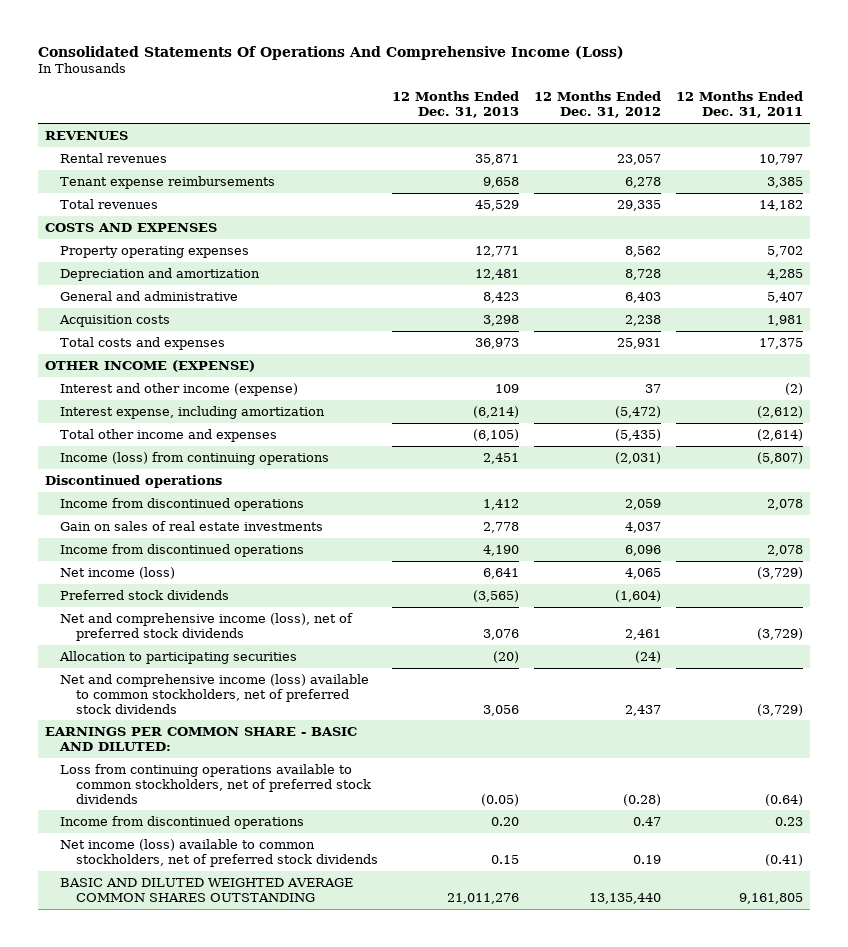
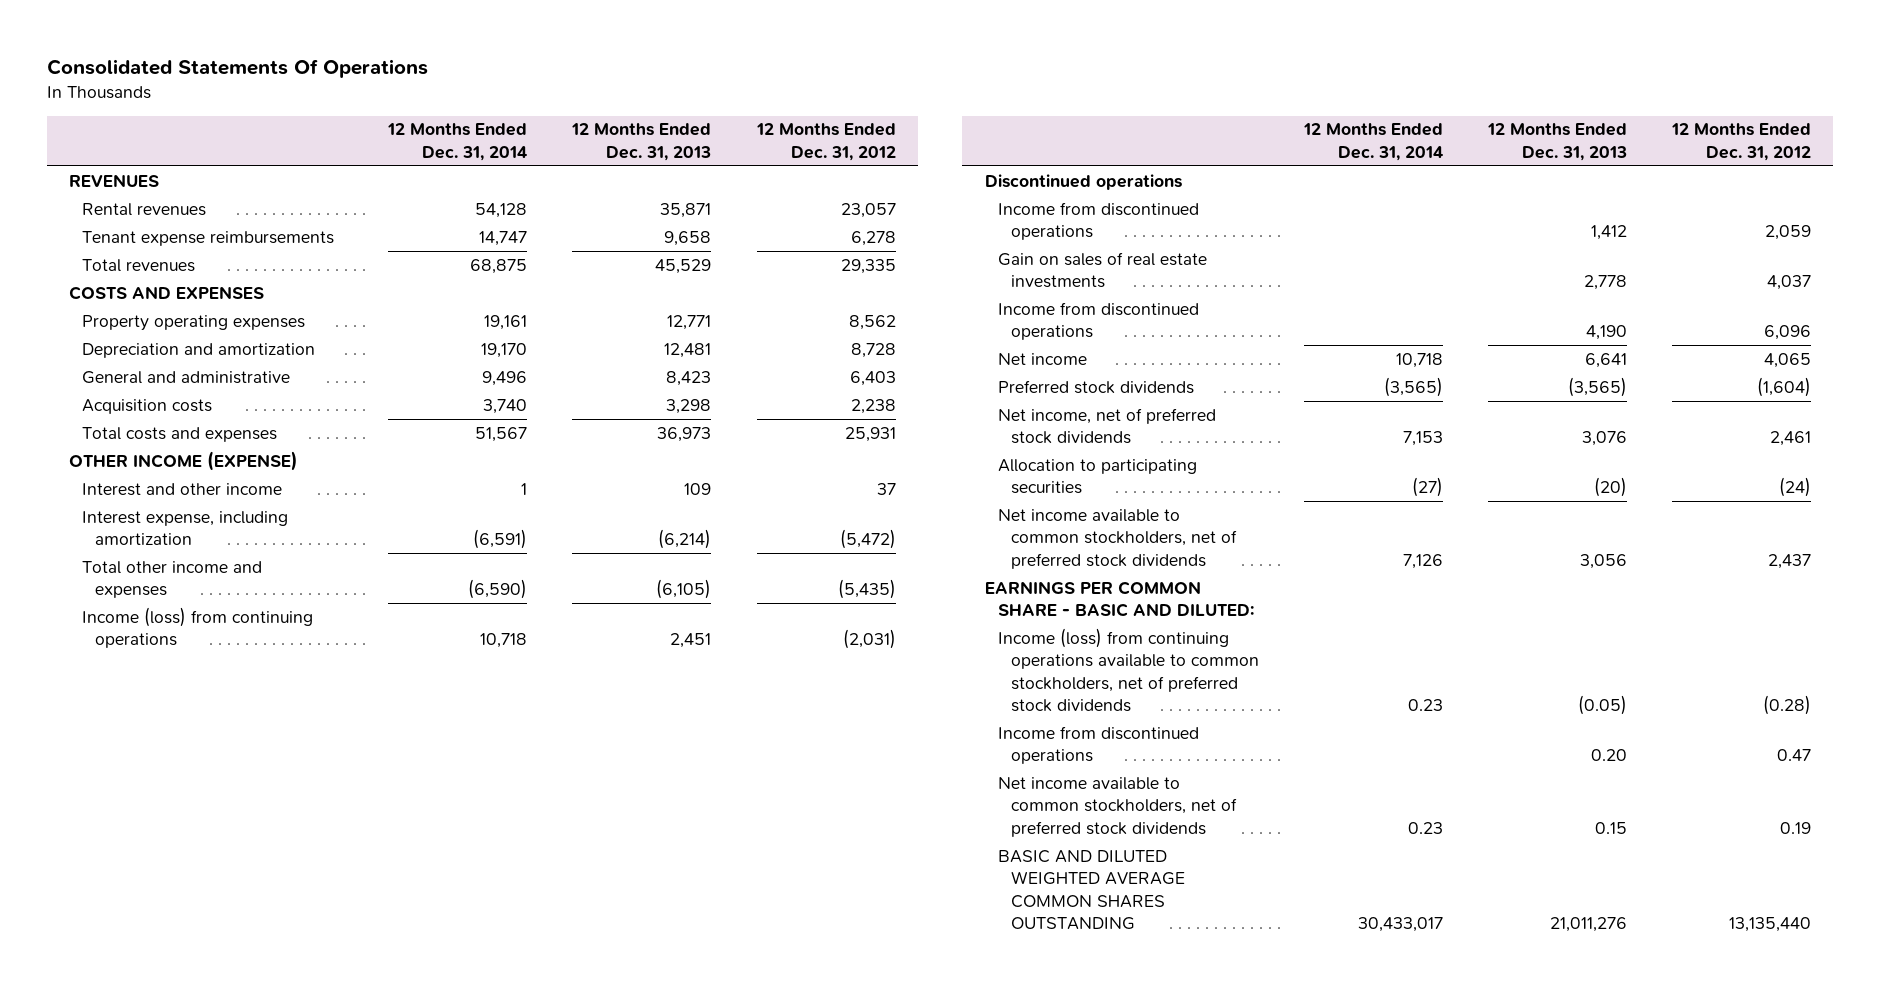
- Consolidated Statements Of Operations And Comprehensive Income (Loss)
+ Consolidated Statements Of Operations
- | 12 Months Ended Dec. 31, 2013 | 12 Months Ended Dec. 31, 2012 | 12 Months Ended Dec. 31, 2011
+ | 12 Months Ended Dec. 31, 2014 | 12 Months Ended Dec. 31, 2013 | 12 Months Ended Dec. 31, 2012
- Interest and other income (expense) | 109 | 37 | (2)
+ Interest and other income | 1 | 109 | 37
- Net income (loss) | 6,641 | 4,065 | (3,729)
+ Net income | 10,718 | 6,641 | 4,065
- Net and comprehensive income (loss), net of preferred stock dividends | 3,076 | 2,461 | (3,729)
+ Net income, net of preferred stock dividends | 7,153 | 3,076 | 2,461
- Net and comprehensive income (loss) available to common stockholders, net of preferred stock dividends | 3,056 | 2,437 | (3,729)
+ Net income available to common stockholders, net of preferred stock dividends | 7,126 | 3,056 | 2,437
- Loss from continuing operations available to common stockholders, net of preferred stock dividends | (0.05) | (0.28) | (0.64)
+ Income (loss) from continuing operations available to common stockholders, net of preferred stock dividends | 0.23 | (0.05) | (0.28)
- Net income (loss) available to common stockholders, net of preferred stock dividends | 0.15 | 0.19 | (0.41)
+ Net income available to common stockholders, net of preferred stock dividends | 0.23 | 0.15 | 0.19

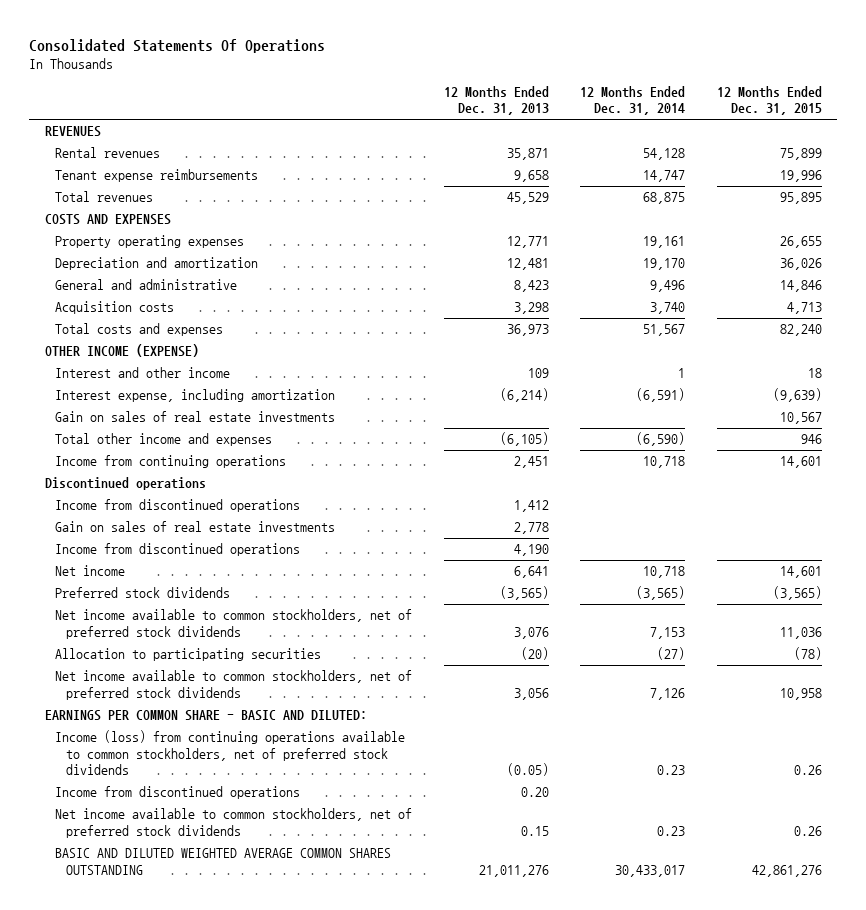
- | 12 Months Ended Dec. 31, 2014 | 12 Months Ended Dec. 31, 2013 | 12 Months Ended Dec. 31, 2012
+ | 12 Months Ended Dec. 31, 2013 | 12 Months Ended Dec. 31, 2014 | 12 Months Ended Dec. 31, 2015
+ Gain on sales of real estate investments | | | 10,567
- Income (loss) from continuing operations | 10,718 | 2,451 | (2,031)
+ Income from continuing operations | 2,451 | 10,718 | 14,601
- Net income, net of preferred stock dividends | 7,153 | 3,076 | 2,461
+ Net income available to common stockholders, net of preferred stock dividends | 3,076 | 7,153 | 11,036

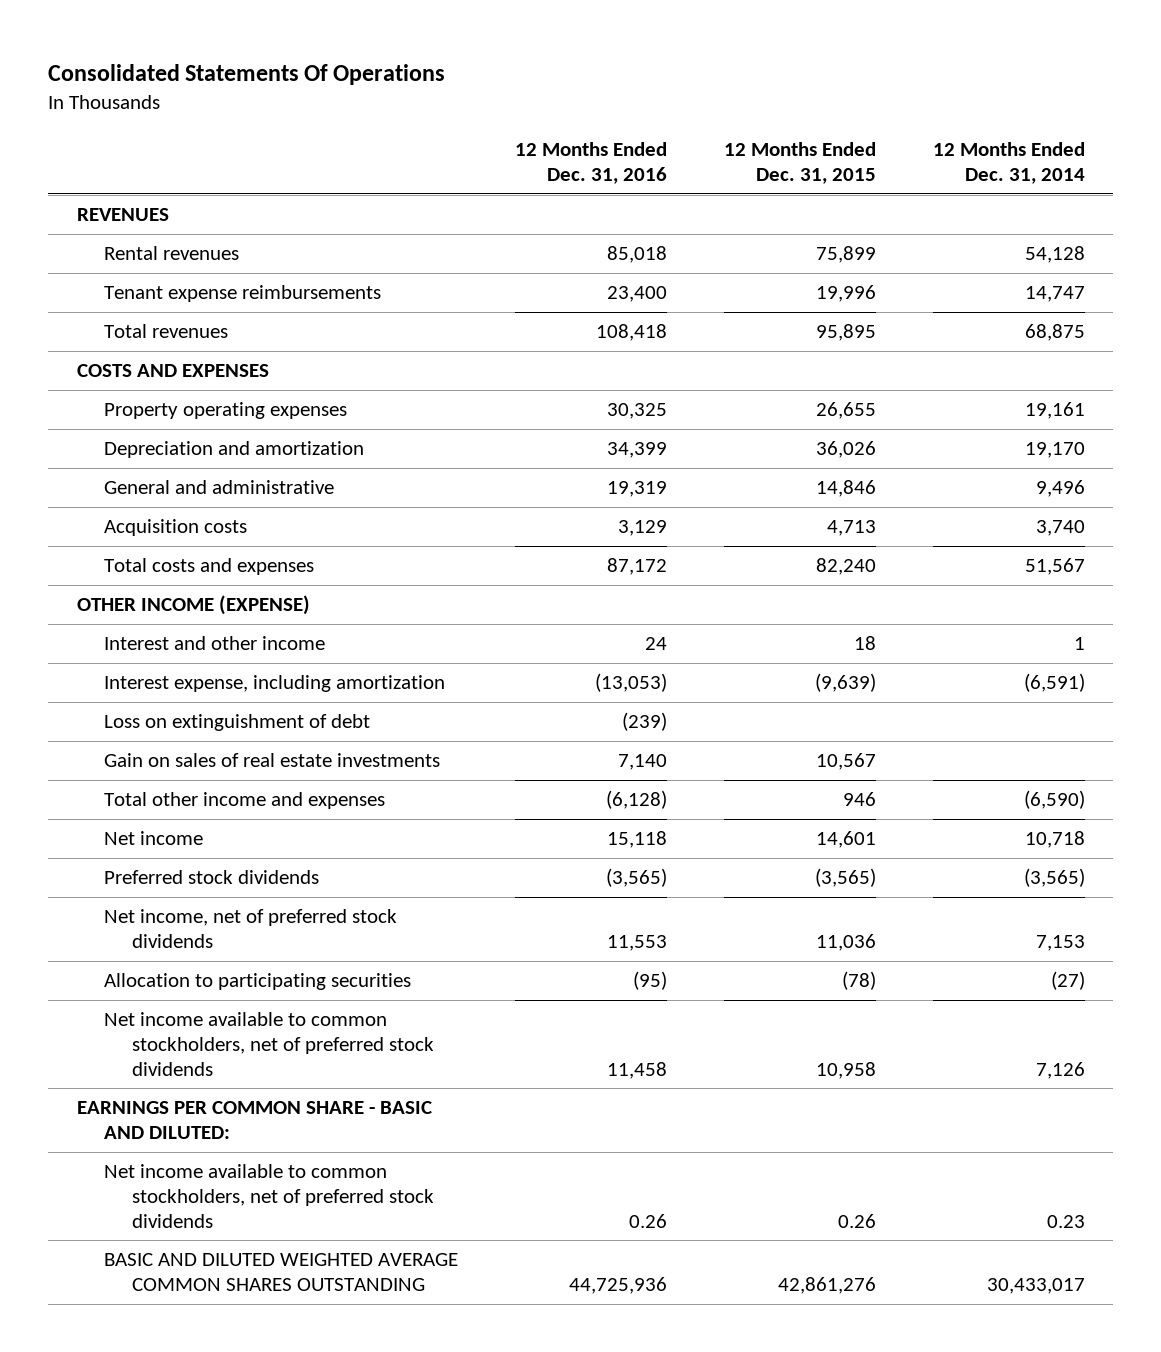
- | 12 Months Ended Dec. 31, 2013 | 12 Months Ended Dec. 31, 2014 | 12 Months Ended Dec. 31, 2015
+ | 12 Months Ended Dec. 31, 2016 | 12 Months Ended Dec. 31, 2015 | 12 Months Ended Dec. 31, 2014
+ Loss on extinguishment of debt | (239) | |
- Income from continuing operations | 2,451 | 10,718 | 14,601
- Discontinued operations
- Income from discontinued operations | 1,412 | |
- Gain on sales of real estate investments | 2,778 | |
- Income from discontinued operations | 4,190 | |
- Net income available to common stockholders, net of preferred stock dividends | 3,076 | 7,153 | 11,036
+ Net income, net of preferred stock dividends | 11,553 | 11,036 | 7,153
- Income (loss) from continuing operations available to common stockholders, net of preferred stock dividends | (0.05) | 0.23 | 0.26
- Income from discontinued operations | 0.20 | |

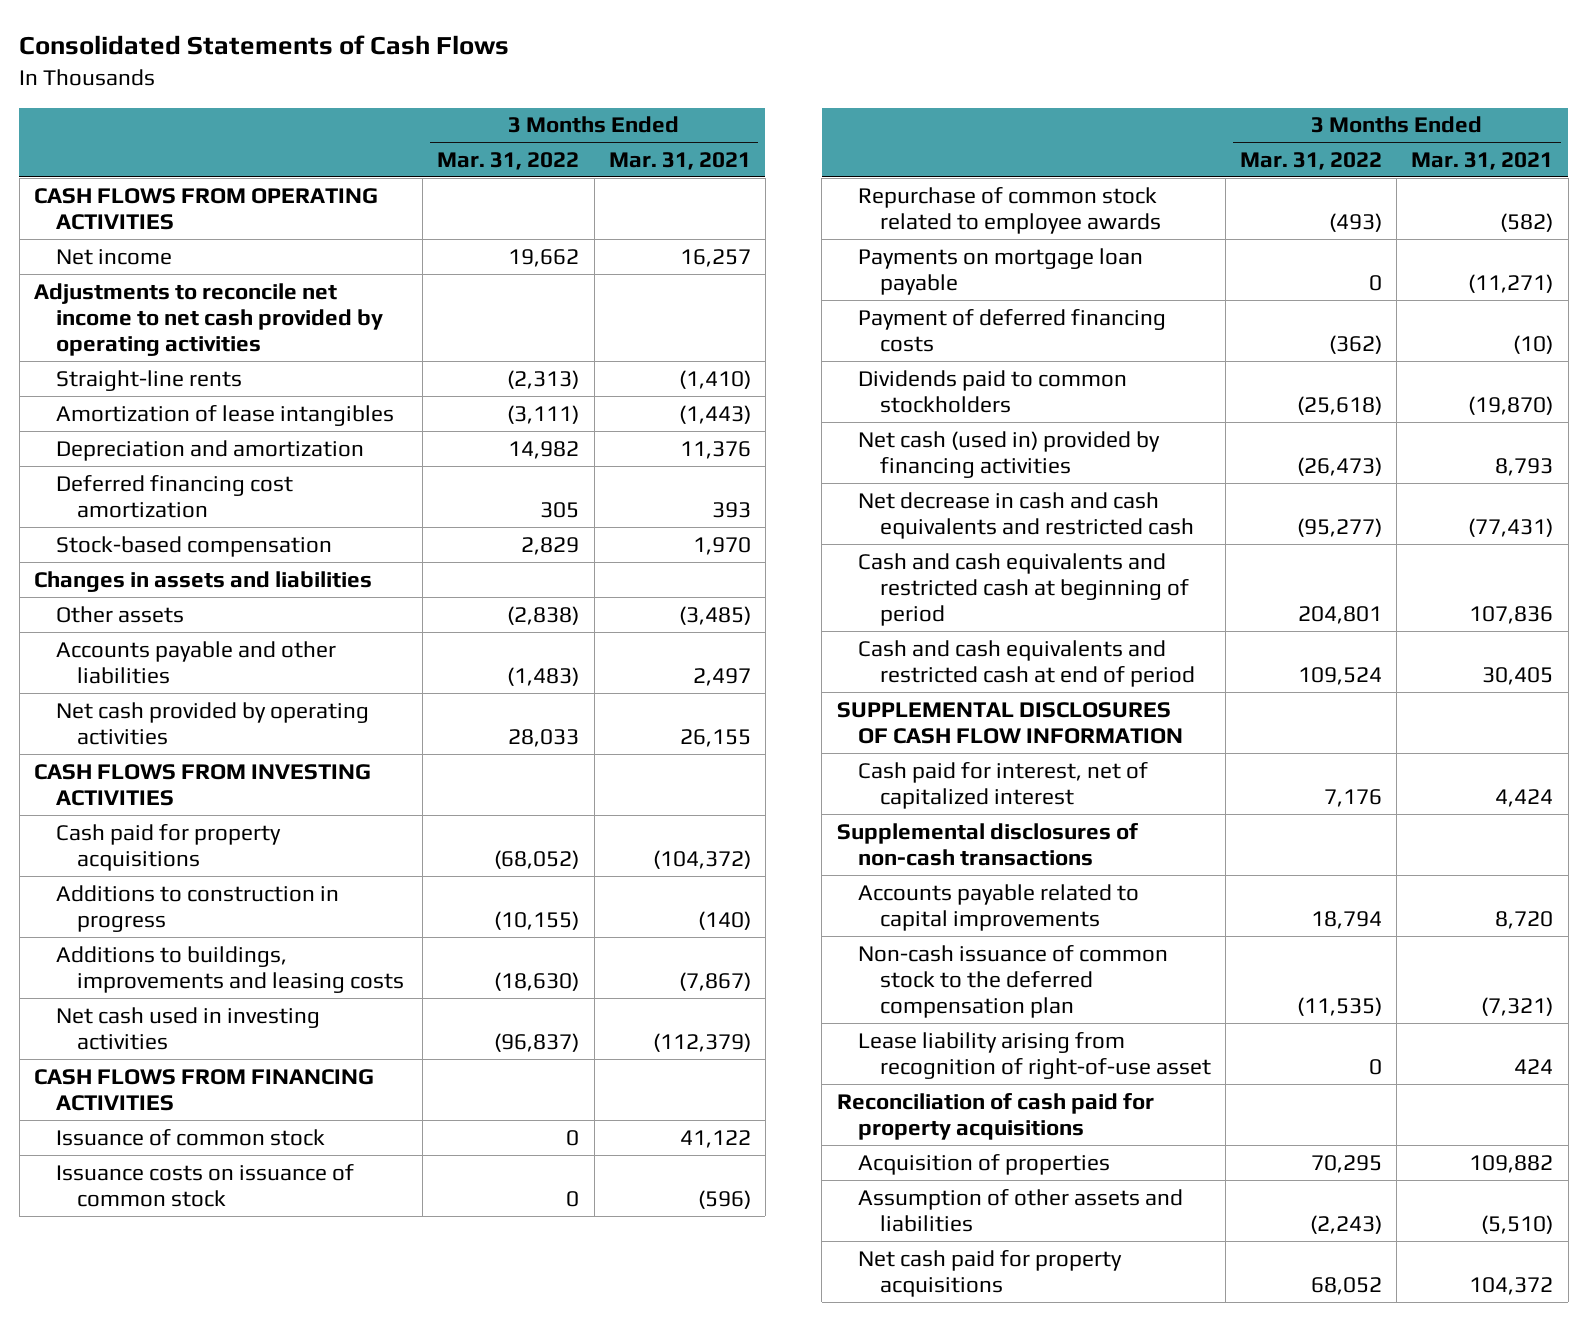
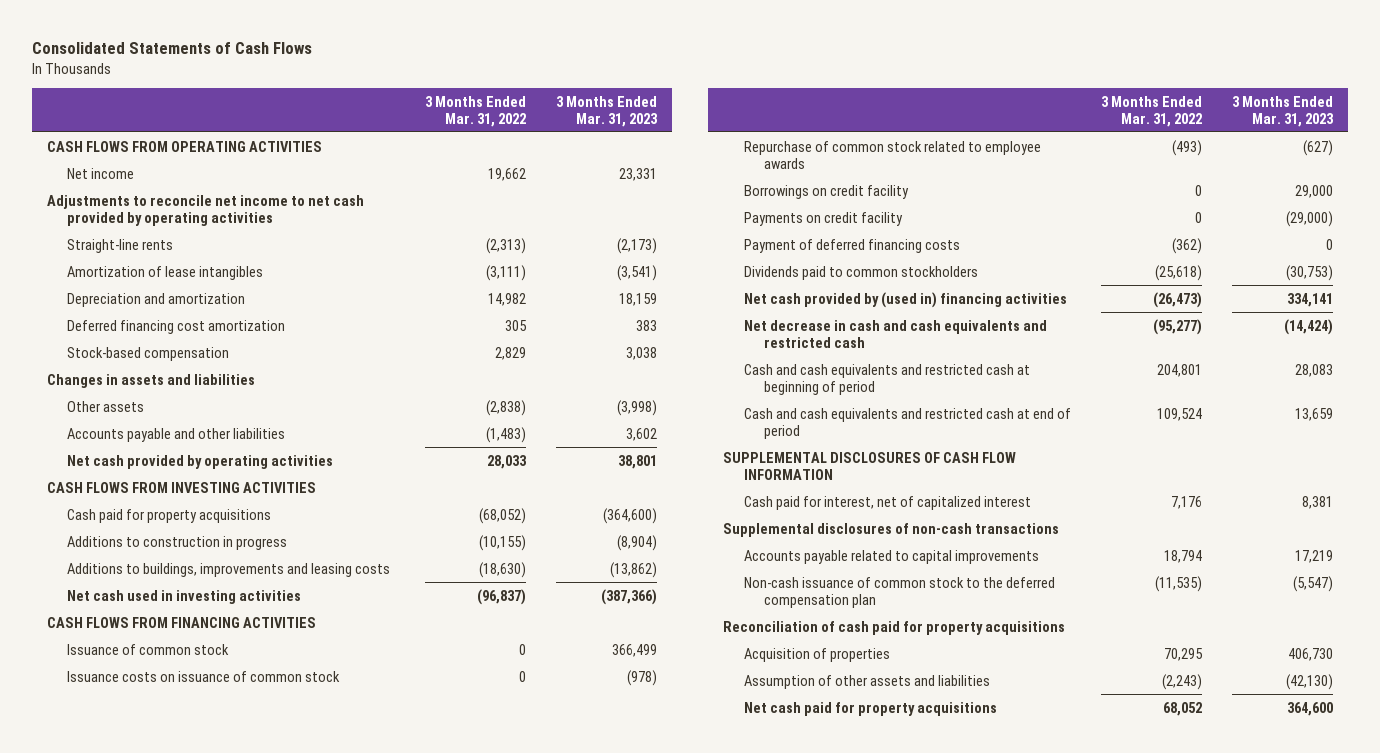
- | 3 Months Ended Mar. 31, 2022 | 3 Months Ended Mar. 31, 2021
+ | 3 Months Ended Mar. 31, 2022 | 3 Months Ended Mar. 31, 2023
- Payments on mortgage loan payable | 0 | (11,271)
+ Borrowings on credit facility | 0 | 29,000
+ Payments on credit facility | 0 | (29,000)
- Net cash (used in) provided by financing activities | (26,473) | 8,793
+ Net cash provided by (used in) financing activities | (26,473) | 334,141
- Lease liability arising from recognition of right-of-use asset | 0 | 424

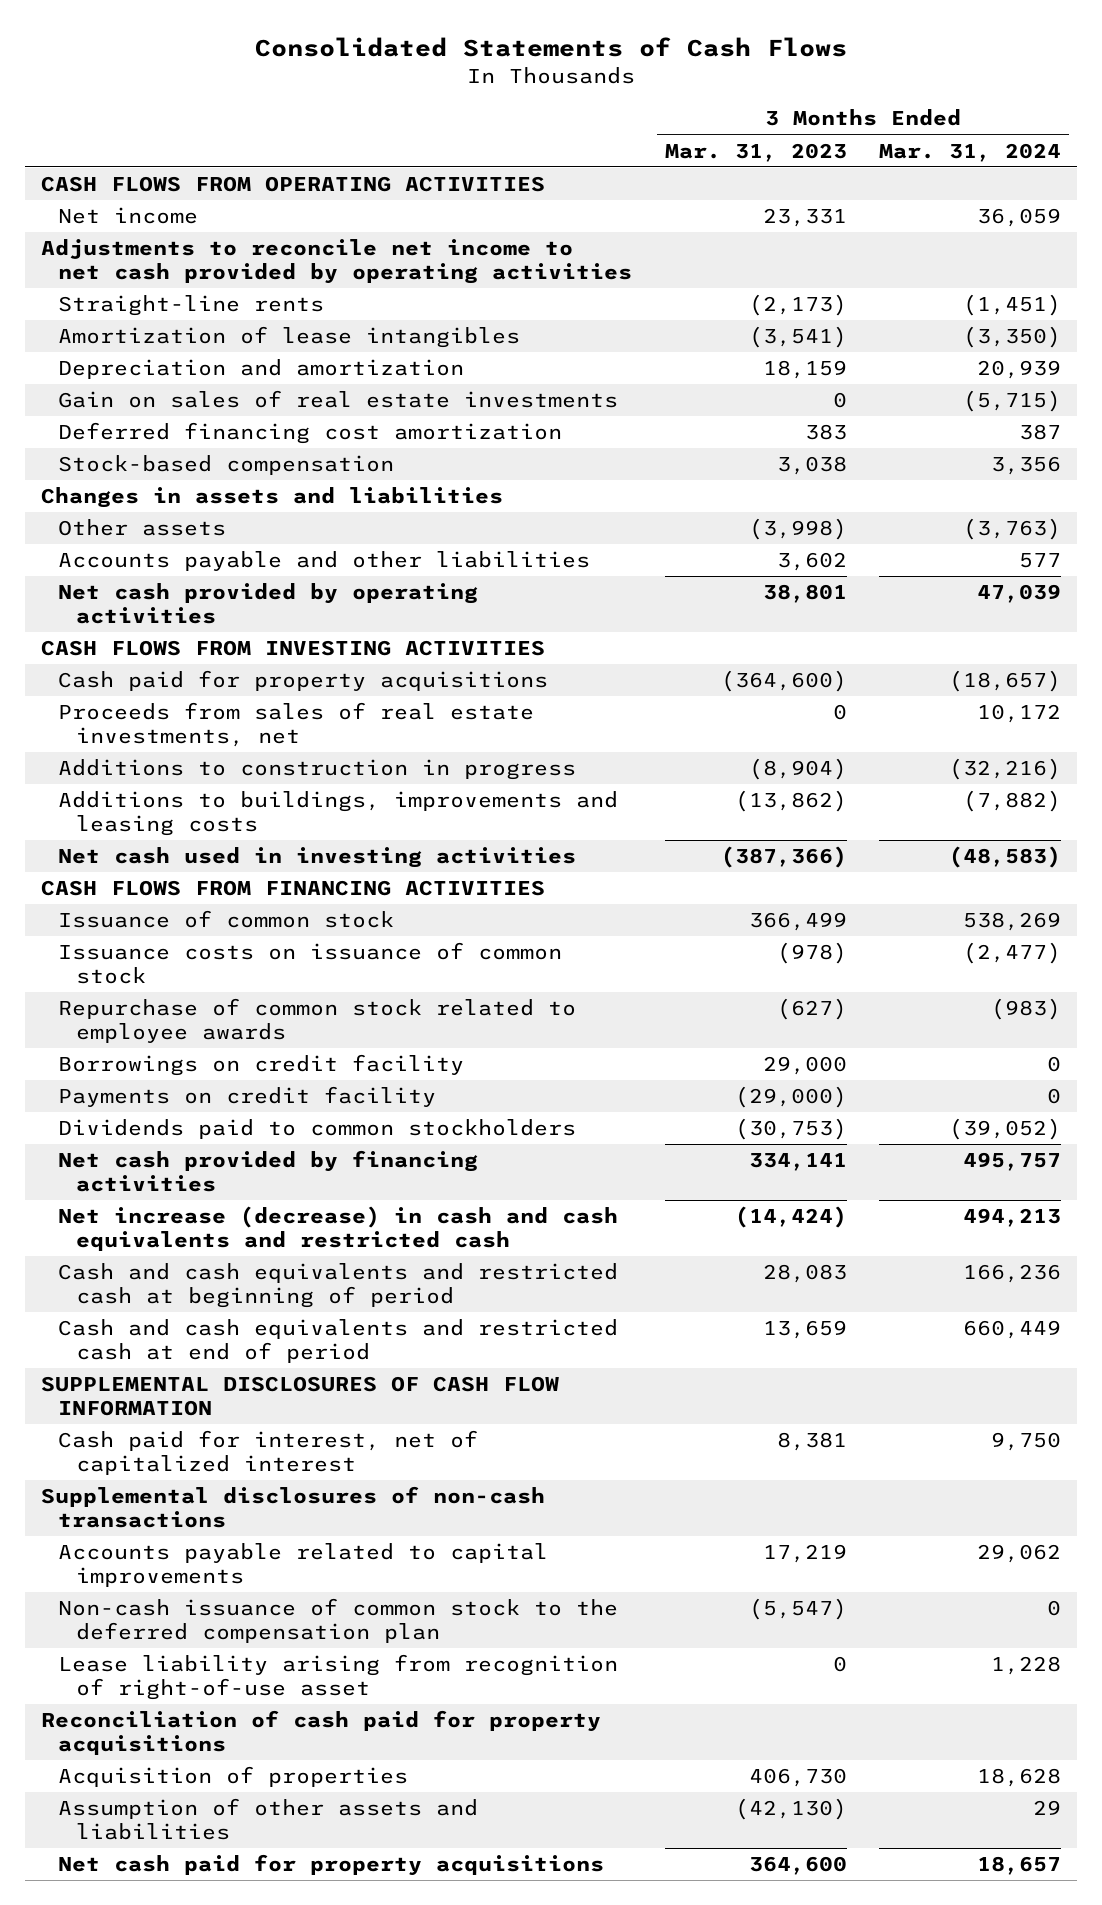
- | 3 Months Ended Mar. 31, 2022 | 3 Months Ended Mar. 31, 2023
+ | 3 Months Ended Mar. 31, 2023 | 3 Months Ended Mar. 31, 2024
+ Gain on sales of real estate investments | 0 | (5,715)
+ Proceeds from sales of real estate investments, net | 0 | 10,172
- Payment of deferred financing costs | (362) | 0
- Net cash provided by (used in) financing activities | (26,473) | 334,141
- Net decrease in cash and cash equivalents and restricted cash | (95,277) | (14,424)
+ Net cash provided by financing activities | 334,141 | 495,757
+ Net increase (decrease) in cash and cash equivalents and restricted cash | (14,424) | 494,213
+ Lease liability arising from recognition of right-of-use asset | 0 | 1,228

